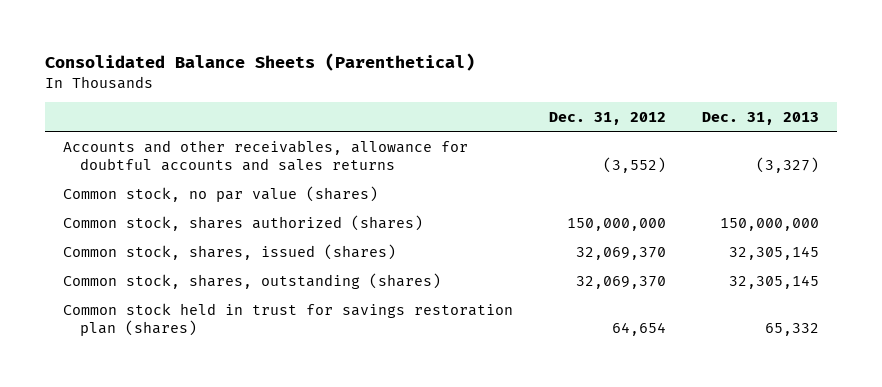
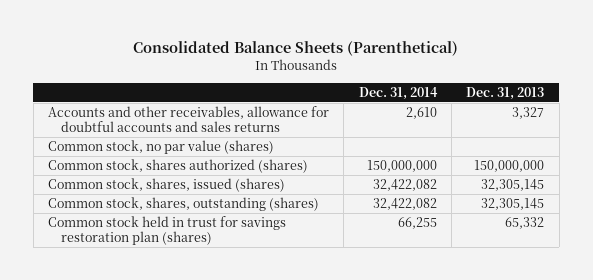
- | Dec. 31, 2012 | Dec. 31, 2013
+ | Dec. 31, 2014 | Dec. 31, 2013
- Accounts and other receivables, allowance for doubtful accounts and sales returns | (3,552) | (3,327)
+ Accounts and other receivables, allowance for doubtful accounts and sales returns | 2,610 | 3,327

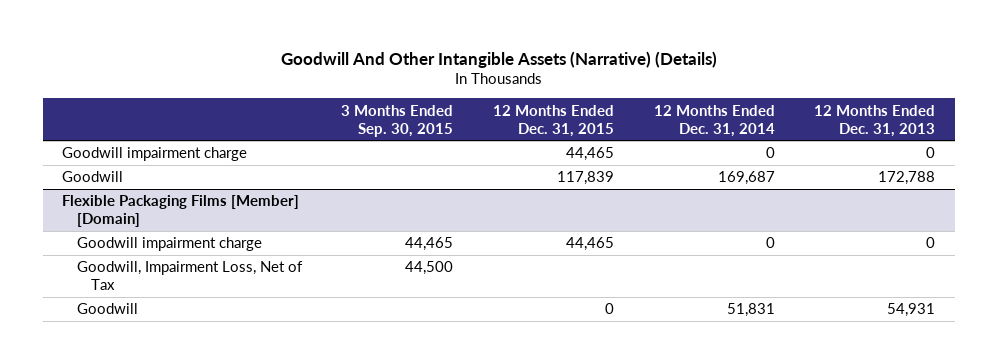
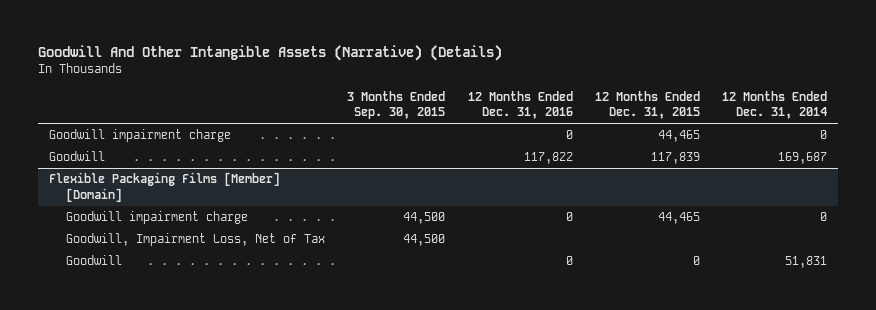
- | 3 Months Ended Sep. 30, 2015 | 12 Months Ended Dec. 31, 2015 | 12 Months Ended Dec. 31, 2014 | 12 Months Ended Dec. 31, 2013
+ | 3 Months Ended Sep. 30, 2015 | 12 Months Ended Dec. 31, 2016 | 12 Months Ended Dec. 31, 2015 | 12 Months Ended Dec. 31, 2014
@ Flexible Packaging Films [Member] [Domain]
- Goodwill impairment charge | 44,465 | 44,465 | 0 | 0
+ Goodwill impairment charge | 44,500 | 0 | 44,465 | 0

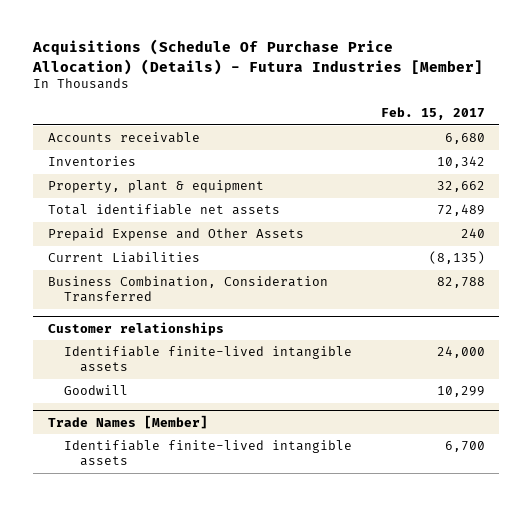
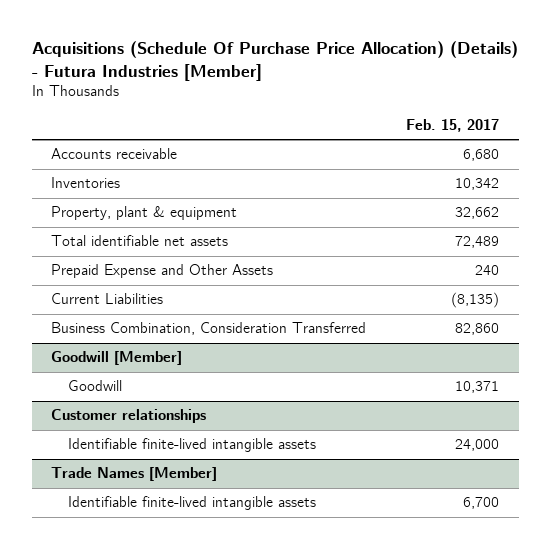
- Business Combination, Consideration Transferred | 82,788
+ Business Combination, Consideration Transferred | 82,860
+ Goodwill [Member]
+ Goodwill | 10,371
@ Customer relationships
- Goodwill | 10,299

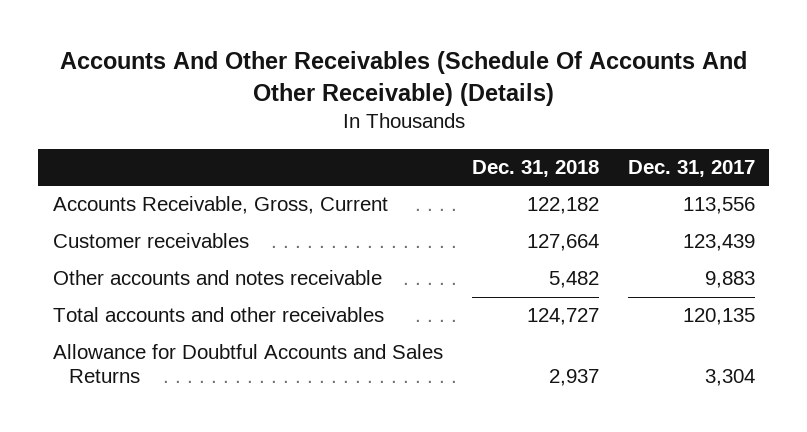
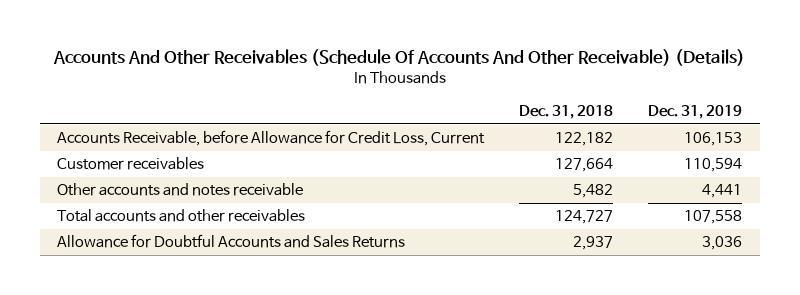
- | Dec. 31, 2018 | Dec. 31, 2017
+ | Dec. 31, 2018 | Dec. 31, 2019
- Accounts Receivable, Gross, Current | 122,182 | 113,556
+ Accounts Receivable, before Allowance for Credit Loss, Current | 122,182 | 106,153

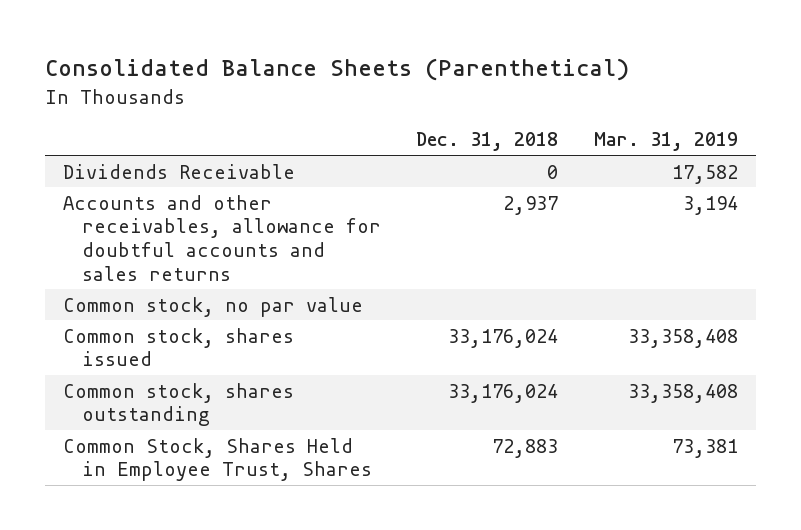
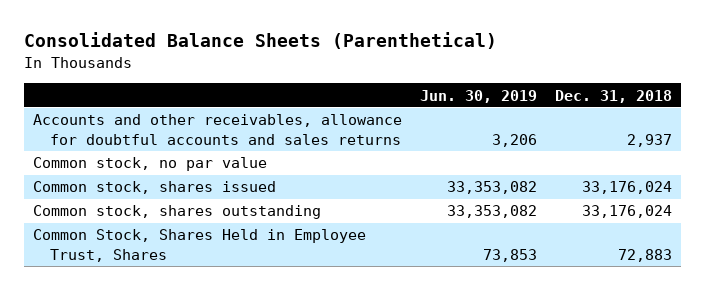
- | Dec. 31, 2018 | Mar. 31, 2019
+ | Jun. 30, 2019 | Dec. 31, 2018
- Dividends Receivable | 0 | 17,582

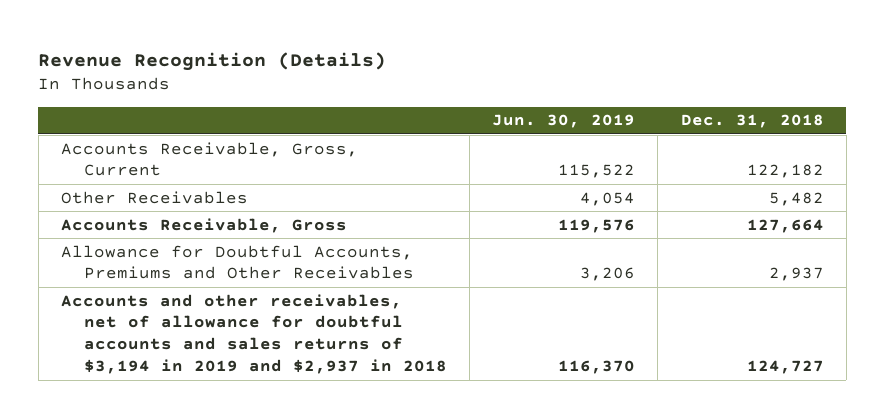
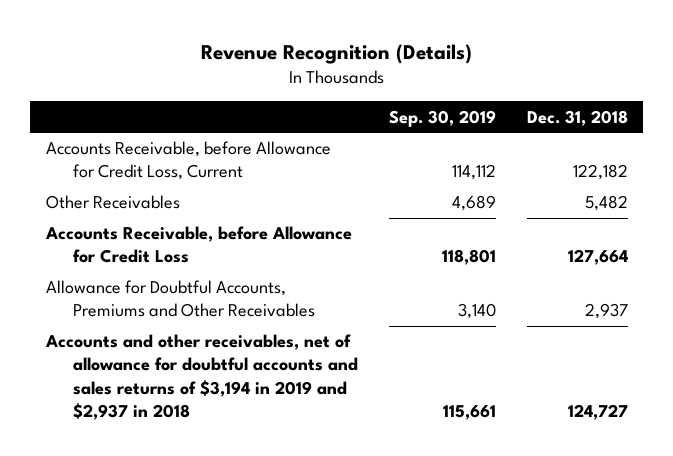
- | Jun. 30, 2019 | Dec. 31, 2018
+ | Sep. 30, 2019 | Dec. 31, 2018
- Accounts Receivable, Gross, Current | 115,522 | 122,182
+ Accounts Receivable, before Allowance for Credit Loss, Current | 114,112 | 122,182
- Accounts Receivable, Gross | 119,576 | 127,664
+ Accounts Receivable, before Allowance for Credit Loss | 118,801 | 127,664

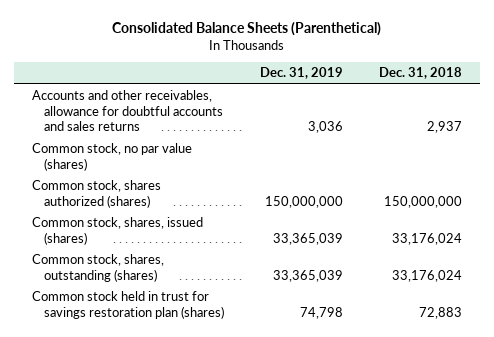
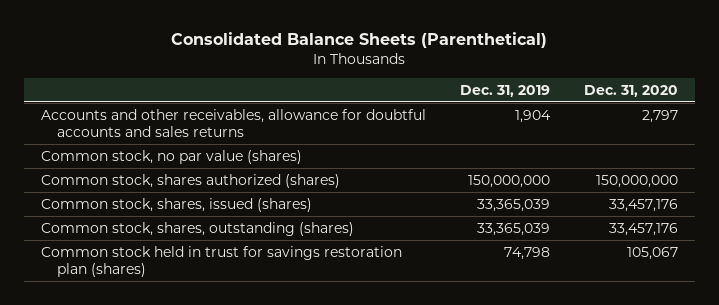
- | Dec. 31, 2019 | Dec. 31, 2018
+ | Dec. 31, 2019 | Dec. 31, 2020
- Accounts and other receivables, allowance for doubtful accounts and sales returns | 3,036 | 2,937
+ Accounts and other receivables, allowance for doubtful accounts and sales returns | 1,904 | 2,797

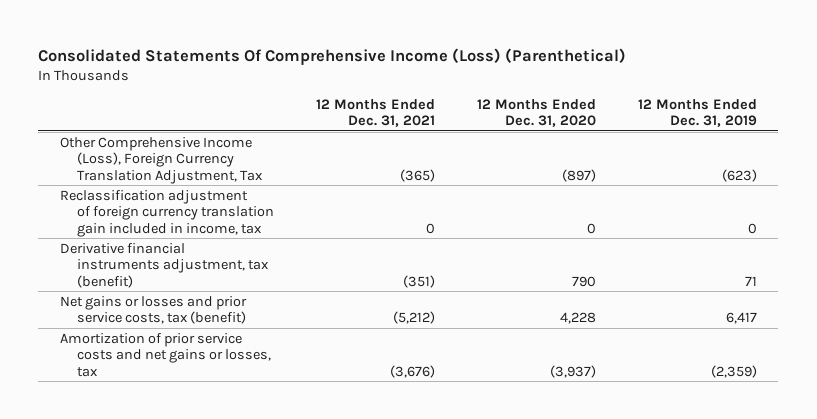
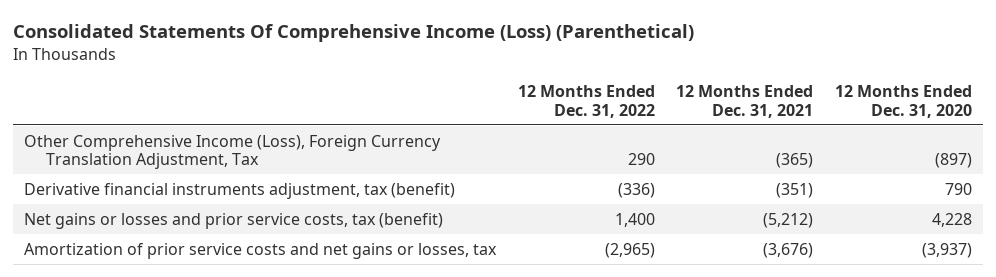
- | 12 Months Ended Dec. 31, 2021 | 12 Months Ended Dec. 31, 2020 | 12 Months Ended Dec. 31, 2019
+ | 12 Months Ended Dec. 31, 2022 | 12 Months Ended Dec. 31, 2021 | 12 Months Ended Dec. 31, 2020
- Reclassification adjustment of foreign currency translation gain included in income, tax | 0 | 0 | 0

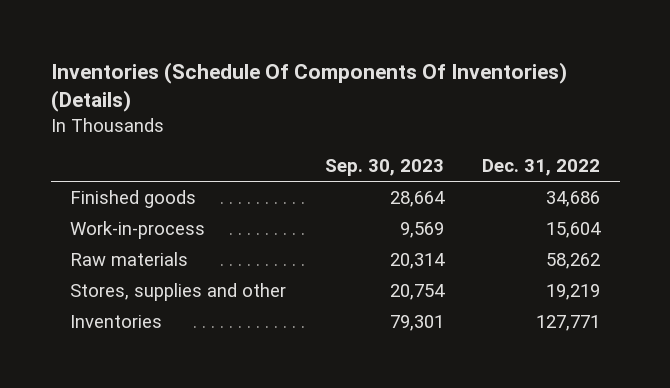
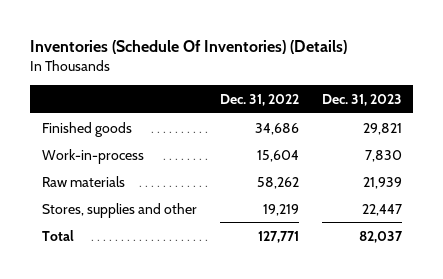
- Inventories (Schedule Of Components Of Inventories) (Details)
+ Inventories (Schedule Of Inventories) (Details)
- | Sep. 30, 2023 | Dec. 31, 2022
+ | Dec. 31, 2022 | Dec. 31, 2023
- Inventories | 79,301 | 127,771
+ Total | 127,771 | 82,037

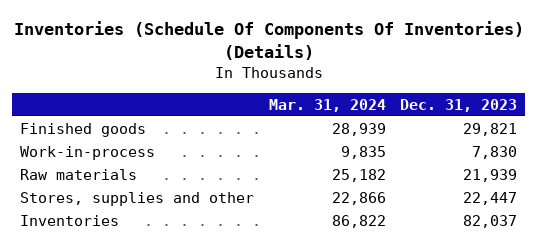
- Inventories (Schedule Of Inventories) (Details)
+ Inventories (Schedule Of Components Of Inventories) (Details)
- | Dec. 31, 2022 | Dec. 31, 2023
+ | Mar. 31, 2024 | Dec. 31, 2023
- Total | 127,771 | 82,037
+ Inventories | 86,822 | 82,037

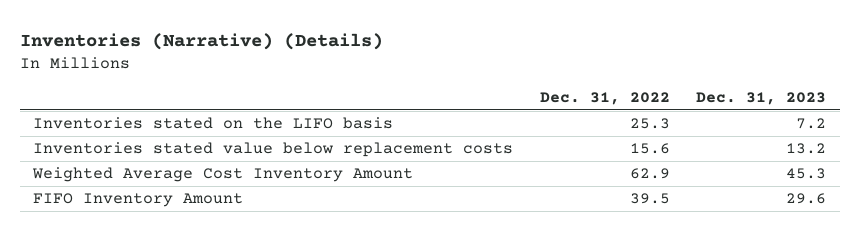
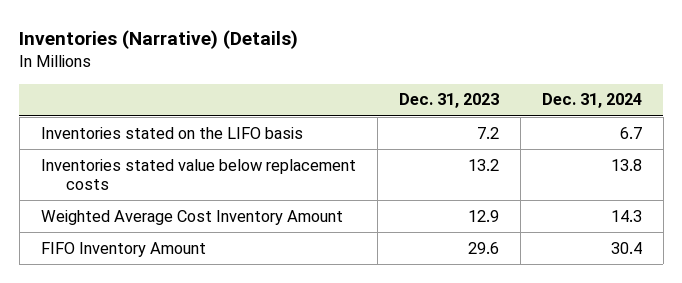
- | Dec. 31, 2022 | Dec. 31, 2023
+ | Dec. 31, 2023 | Dec. 31, 2024
- Weighted Average Cost Inventory Amount | 62.9 | 45.3
+ Weighted Average Cost Inventory Amount | 12.9 | 14.3

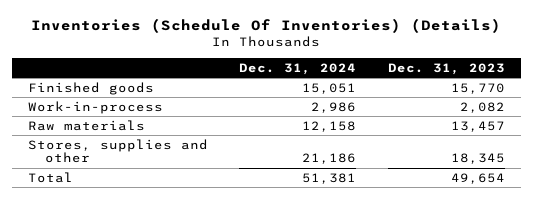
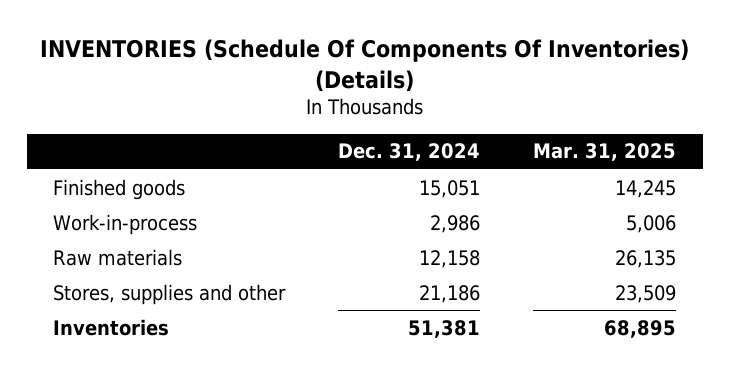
- Inventories (Schedule Of Inventories) (Details)
+ INVENTORIES (Schedule Of Components Of Inventories) (Details)
- | Dec. 31, 2024 | Dec. 31, 2023
+ | Dec. 31, 2024 | Mar. 31, 2025
- Total | 51,381 | 49,654
+ Inventories | 51,381 | 68,895

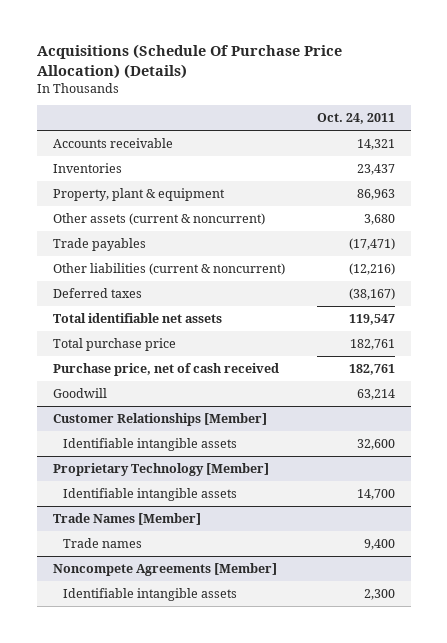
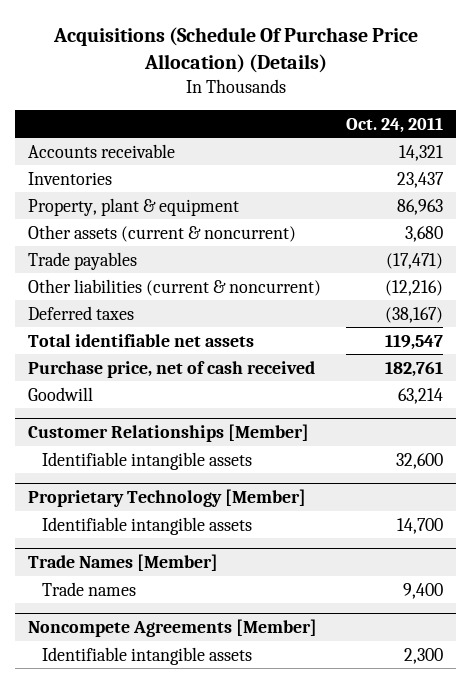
- Total purchase price | 182,761

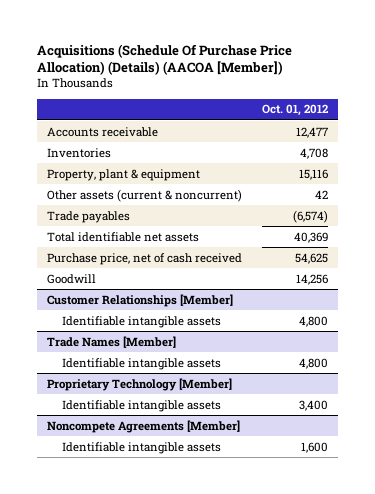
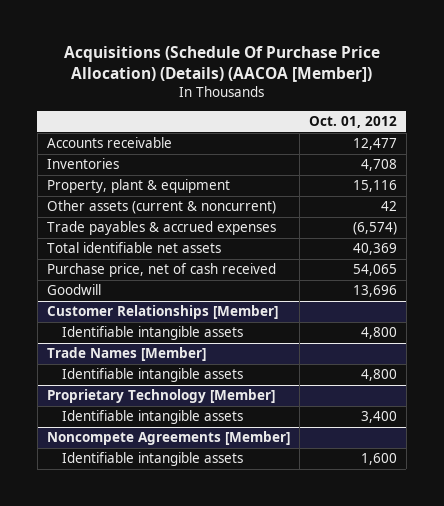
- Trade payables | (6,574)
+ Trade payables & accrued expenses | (6,574)
- Purchase price, net of cash received | 54,625
- Goodwill | 14,256
+ Purchase price, net of cash received | 54,065
+ Goodwill | 13,696

